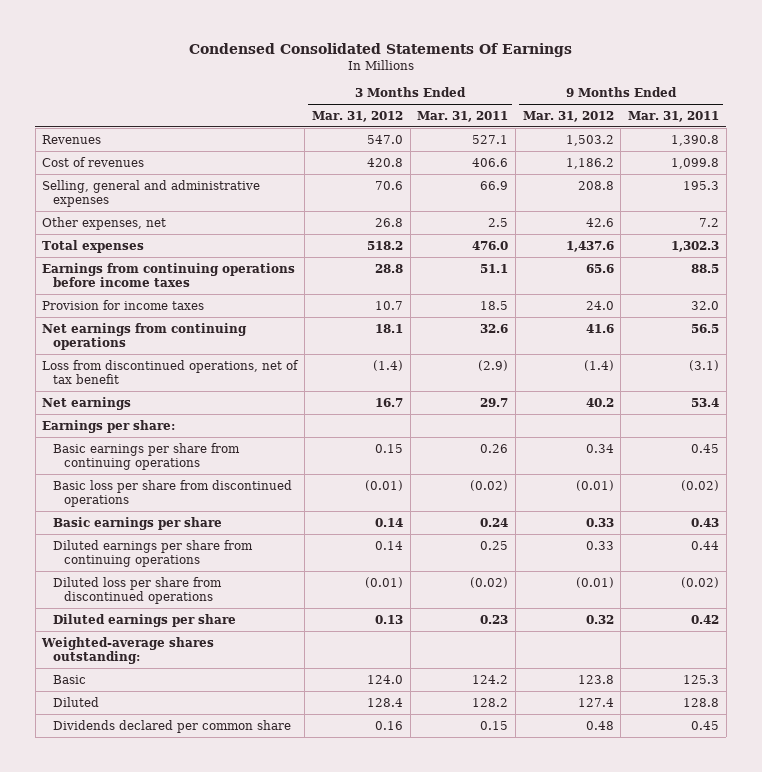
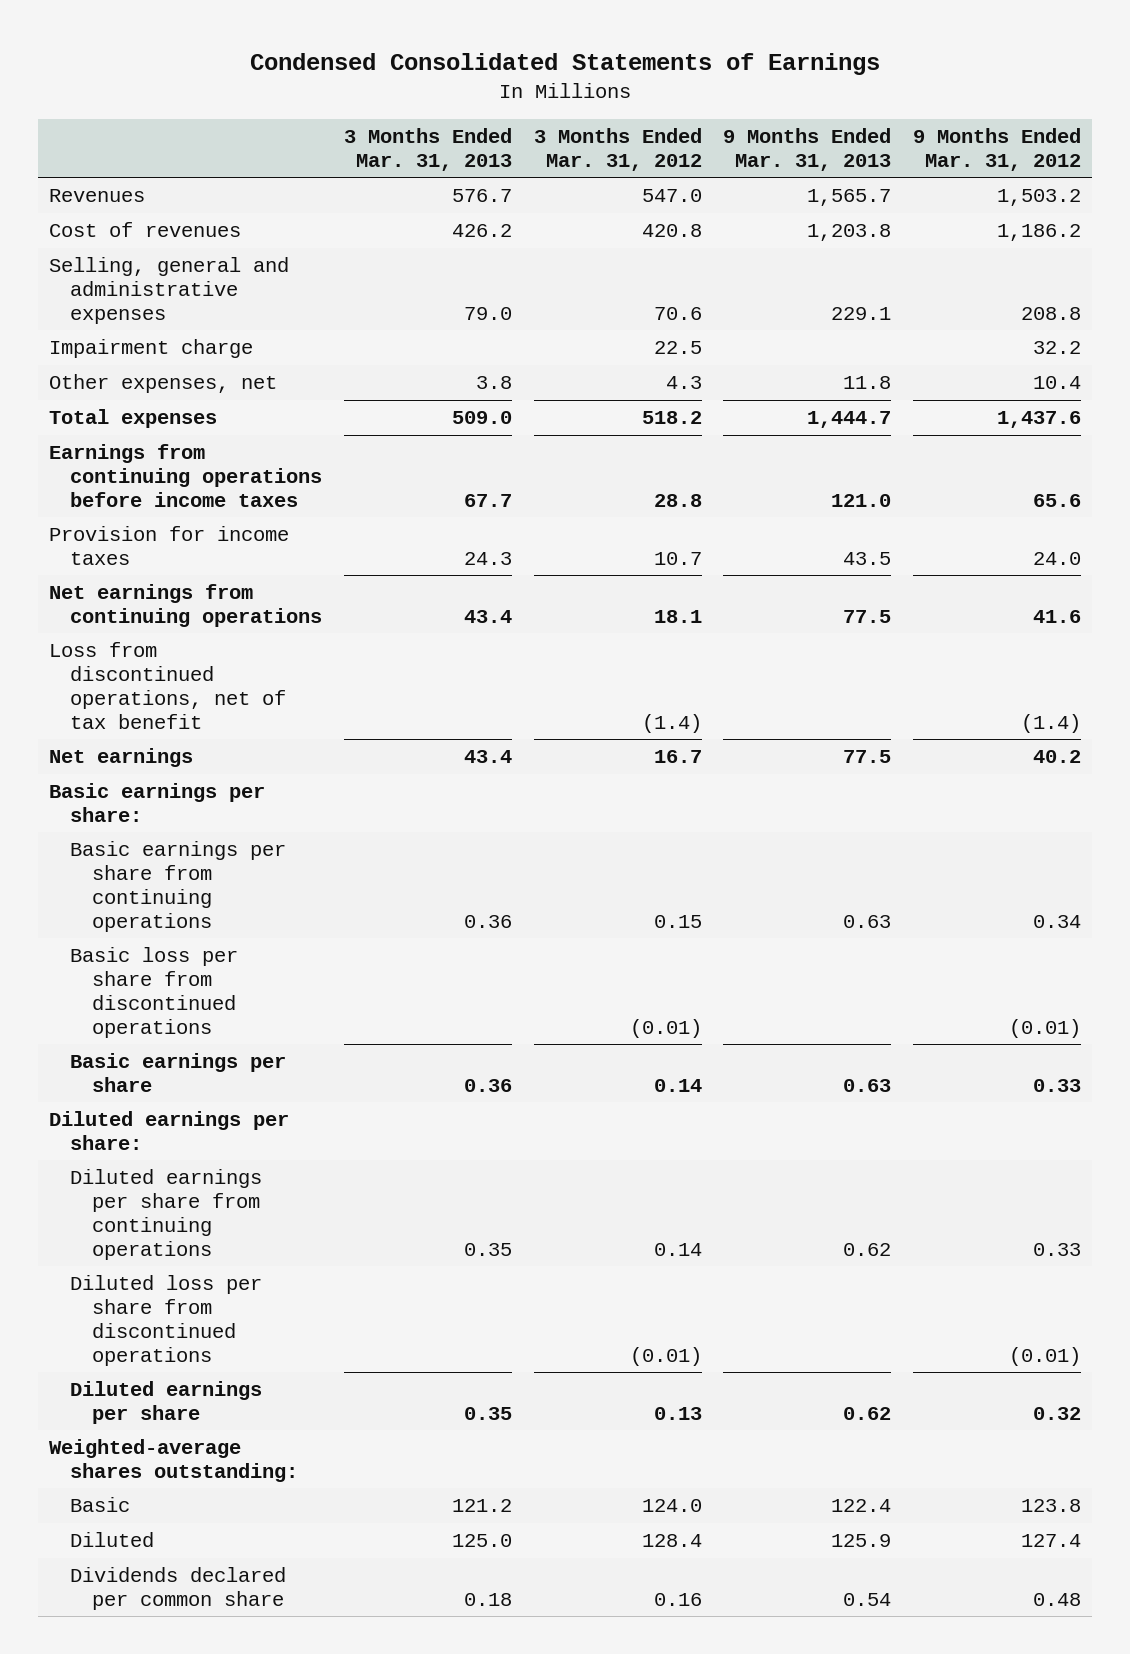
- Condensed Consolidated Statements Of Earnings
+ Condensed Consolidated Statements of Earnings
- | 3 Months Ended Mar. 31, 2012 | 3 Months Ended Mar. 31, 2011 | 9 Months Ended Mar. 31, 2012 | 9 Months Ended Mar. 31, 2011
+ | 3 Months Ended Mar. 31, 2013 | 3 Months Ended Mar. 31, 2012 | 9 Months Ended Mar. 31, 2013 | 9 Months Ended Mar. 31, 2012
- Other expenses, net | 26.8 | 2.5 | 42.6 | 7.2
+ Impairment charge | | 22.5 | | 32.2
+ Other expenses, net | 3.8 | 4.3 | 11.8 | 10.4
- Earnings per share:
+ Basic earnings per share:
+ Diluted earnings per share:

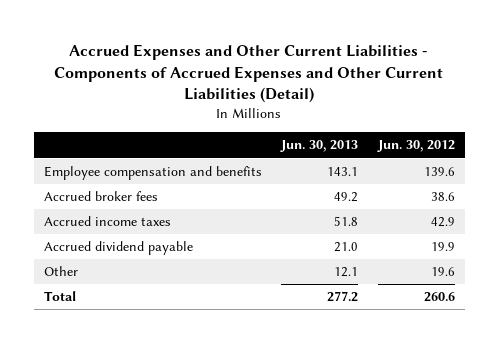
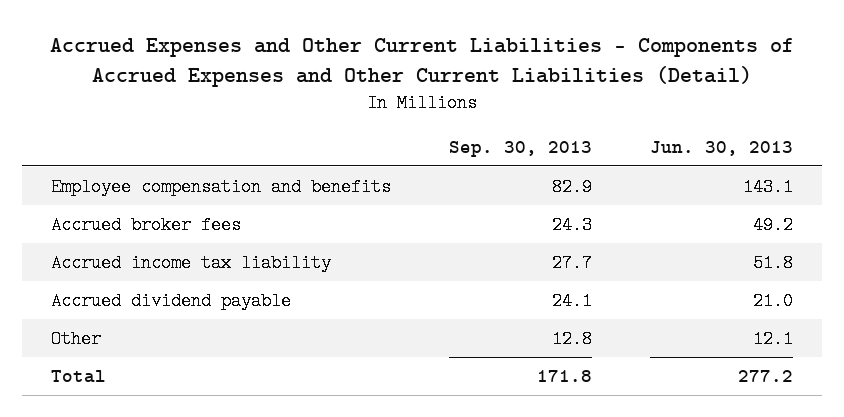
- | Jun. 30, 2013 | Jun. 30, 2012
+ | Sep. 30, 2013 | Jun. 30, 2013
- Accrued income taxes | 51.8 | 42.9
+ Accrued income tax liability | 27.7 | 51.8

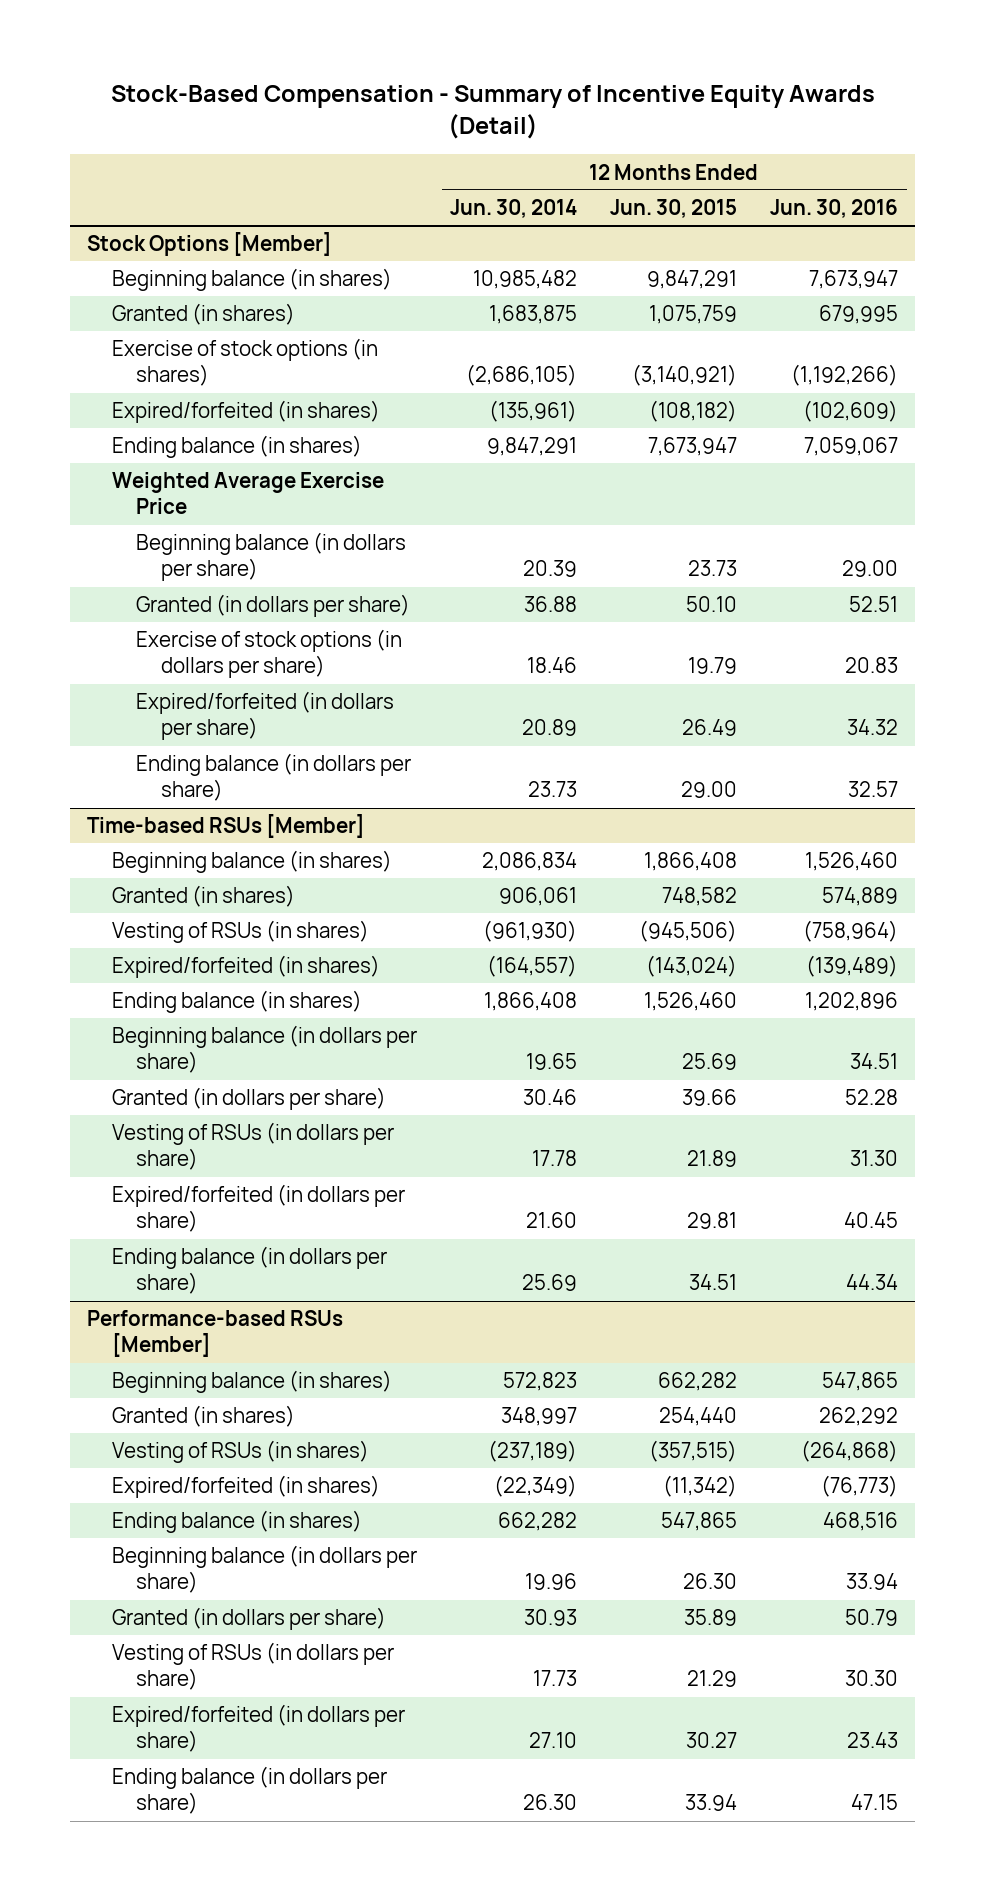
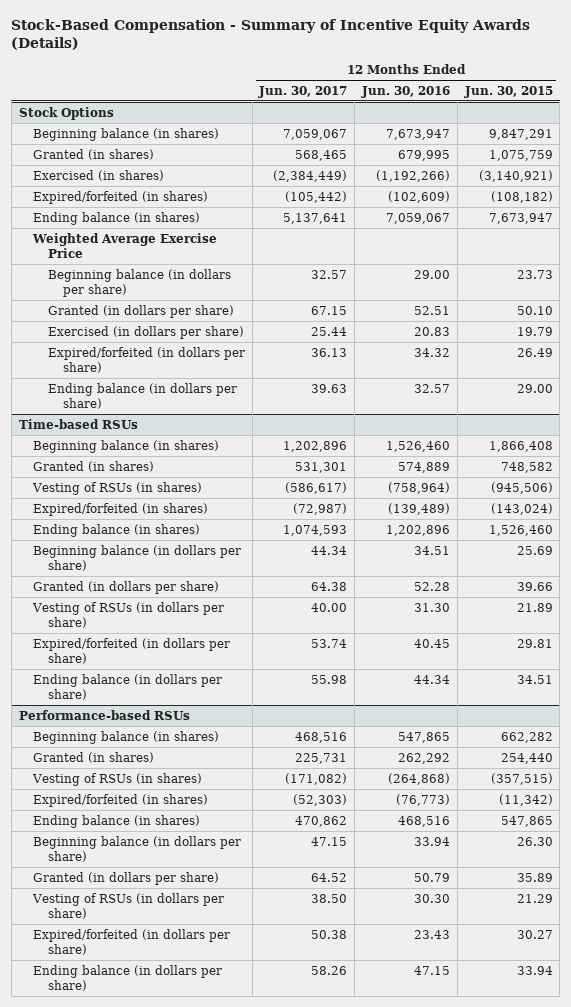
- Stock-Based Compensation - Summary of Incentive Equity Awards (Detail)
+ Stock-Based Compensation - Summary of Incentive Equity Awards (Details)
- | 12 Months Ended Jun. 30, 2014 | 12 Months Ended Jun. 30, 2015 | 12 Months Ended Jun. 30, 2016
+ | 12 Months Ended Jun. 30, 2017 | 12 Months Ended Jun. 30, 2016 | 12 Months Ended Jun. 30, 2015
- Stock Options [Member]
+ Stock Options
- Exercise of stock options (in shares) | (2,686,105) | (3,140,921) | (1,192,266)
+ Exercised (in shares) | (2,384,449) | (1,192,266) | (3,140,921)
- Exercise of stock options (in dollars per share) | 18.46 | 19.79 | 20.83
+ Exercised (in dollars per share) | 25.44 | 20.83 | 19.79
- Time-based RSUs [Member]
+ Time-based RSUs
- Performance-based RSUs [Member]
+ Performance-based RSUs

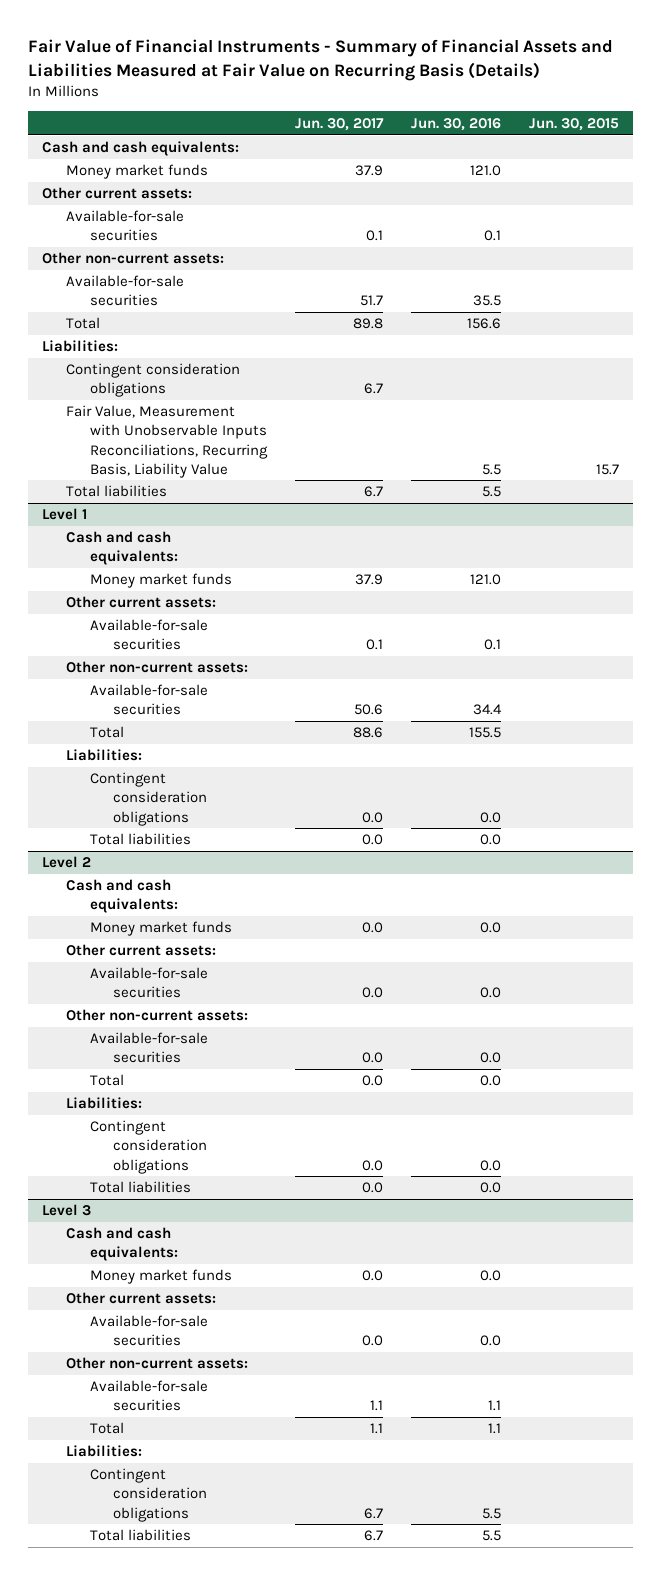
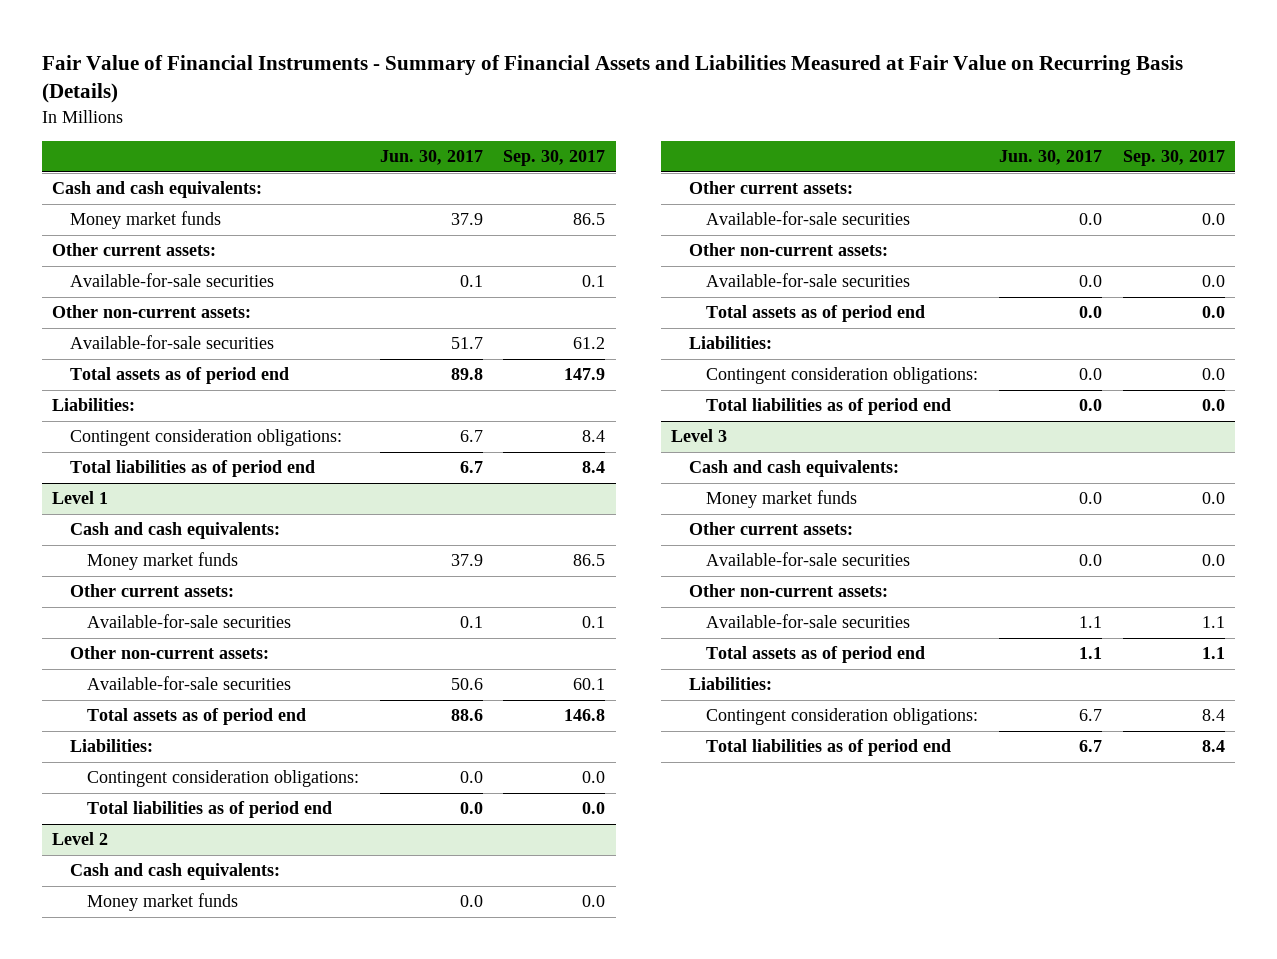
- | Jun. 30, 2017 | Jun. 30, 2016 | Jun. 30, 2015
+ | Jun. 30, 2017 | Sep. 30, 2017
- Total | 89.8 | 156.6 |
+ Total assets as of period end | 89.8 | 147.9
- Contingent consideration obligations | 6.7 | |
- Fair Value, Measurement with Unobservable Inputs Reconciliations, Recurring Basis, Liability Value | | 5.5 | 15.7
- Total liabilities | 6.7 | 5.5 |
+ Contingent consideration obligations: | 6.7 | 8.4
+ Total liabilities as of period end | 6.7 | 8.4
@ Level 1
- Total | 88.6 | 155.5 |
+ Total assets as of period end | 88.6 | 146.8
- Contingent consideration obligations | 0.0 | 0.0 |
- Total liabilities | 0.0 | 0.0 |
+ Contingent consideration obligations: | 0.0 | 0.0
+ Total liabilities as of period end | 0.0 | 0.0
@ Level 2
- Total | 0.0 | 0.0 |
+ Total assets as of period end | 0.0 | 0.0
- Contingent consideration obligations | 0.0 | 0.0 |
- Total liabilities | 0.0 | 0.0 |
+ Contingent consideration obligations: | 0.0 | 0.0
+ Total liabilities as of period end | 0.0 | 0.0
@ Level 3
- Total | 1.1 | 1.1 |
+ Total assets as of period end | 1.1 | 1.1
- Contingent consideration obligations | 6.7 | 5.5 |
- Total liabilities | 6.7 | 5.5 |
+ Contingent consideration obligations: | 6.7 | 8.4
+ Total liabilities as of period end | 6.7 | 8.4

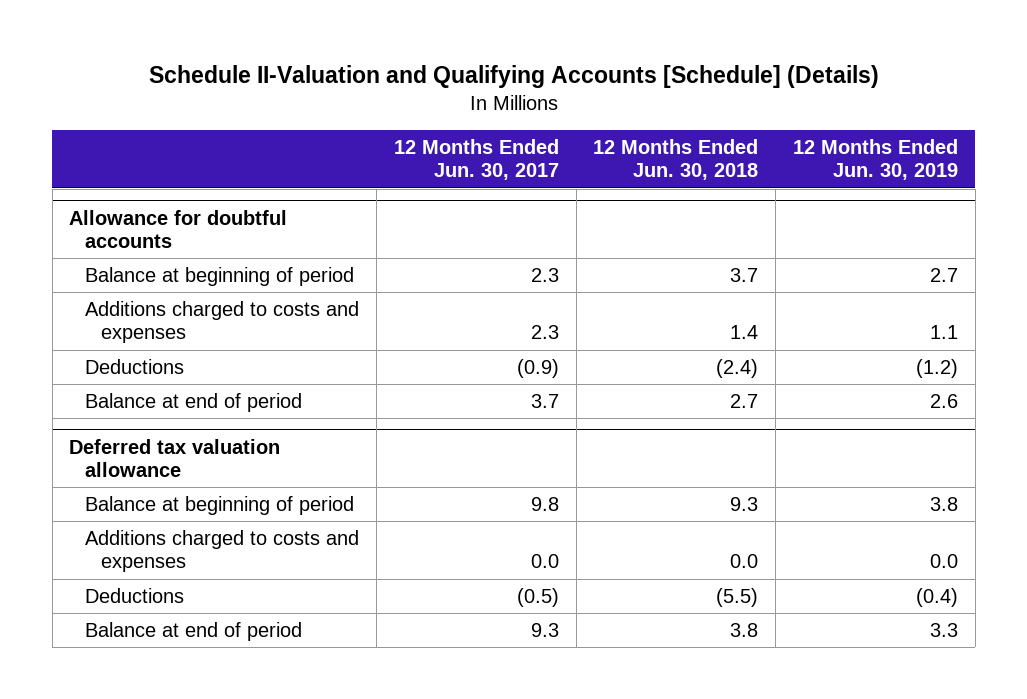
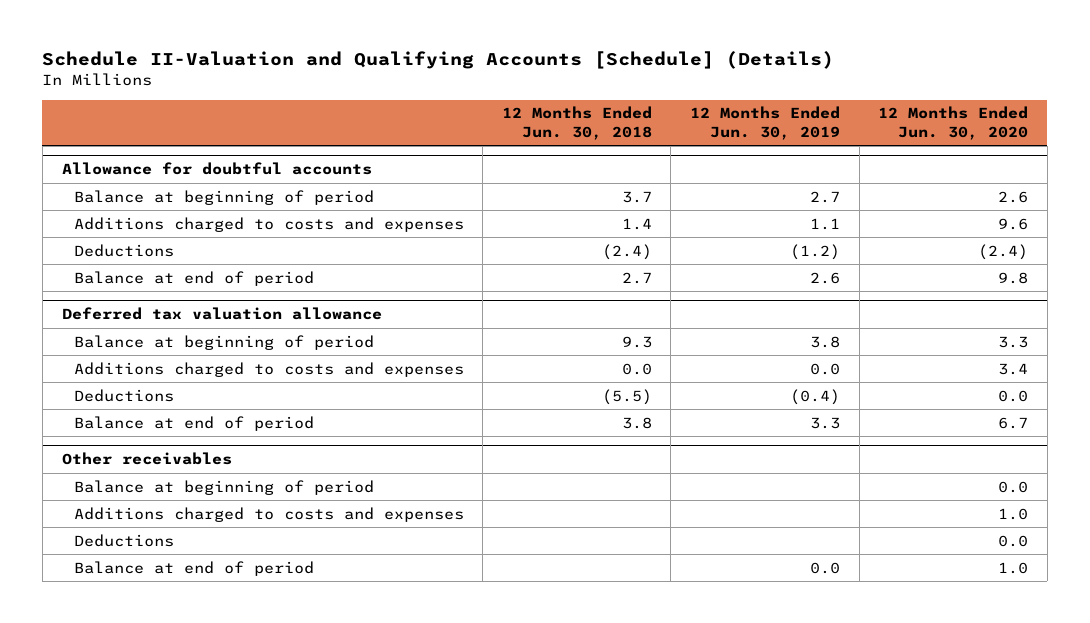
- | 12 Months Ended Jun. 30, 2017 | 12 Months Ended Jun. 30, 2018 | 12 Months Ended Jun. 30, 2019
+ | 12 Months Ended Jun. 30, 2018 | 12 Months Ended Jun. 30, 2019 | 12 Months Ended Jun. 30, 2020
+ Other receivables
+ Balance at beginning of period | | | 0.0
+ Additions charged to costs and expenses | | | 1.0
+ Deductions | | | 0.0
+ Balance at end of period | | 0.0 | 1.0

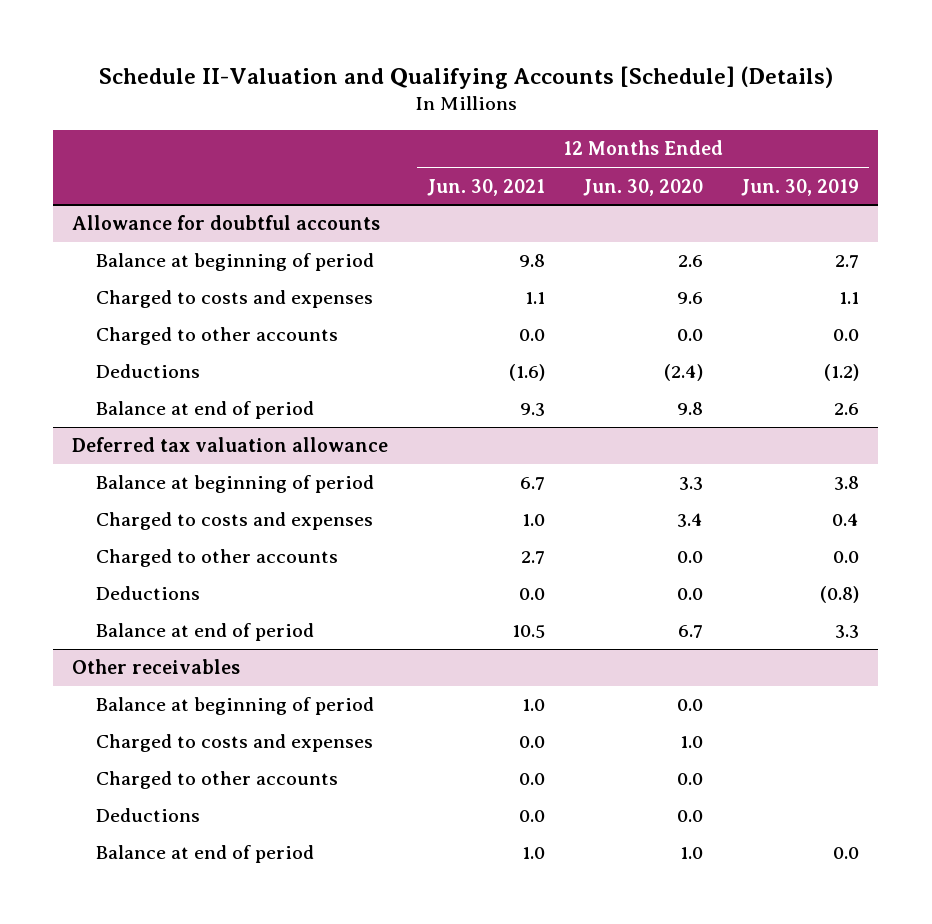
- | 12 Months Ended Jun. 30, 2018 | 12 Months Ended Jun. 30, 2019 | 12 Months Ended Jun. 30, 2020
+ | 12 Months Ended Jun. 30, 2021 | 12 Months Ended Jun. 30, 2020 | 12 Months Ended Jun. 30, 2019
@ Allowance for doubtful accounts
- Additions charged to costs and expenses | 1.4 | 1.1 | 9.6
+ Charged to costs and expenses | 1.1 | 9.6 | 1.1
+ Charged to other accounts | 0.0 | 0.0 | 0.0
@ Deferred tax valuation allowance
- Additions charged to costs and expenses | 0.0 | 0.0 | 3.4
- Deductions | (5.5) | (0.4) | 0.0
+ Charged to costs and expenses | 1.0 | 3.4 | 0.4
+ Charged to other accounts | 2.7 | 0.0 | 0.0
+ Deductions | 0.0 | 0.0 | (0.8)
@ Other receivables
- Additions charged to costs and expenses | | | 1.0
+ Charged to costs and expenses | 0.0 | 1.0 |
+ Charged to other accounts | 0.0 | 0.0 |

